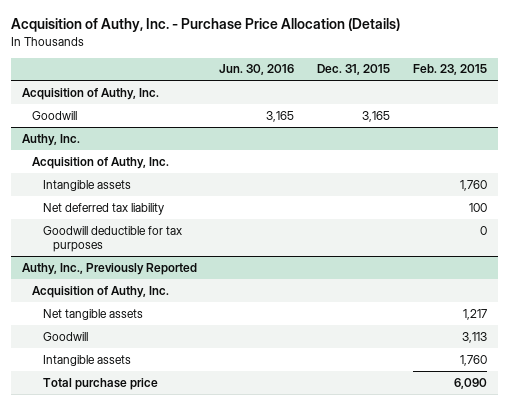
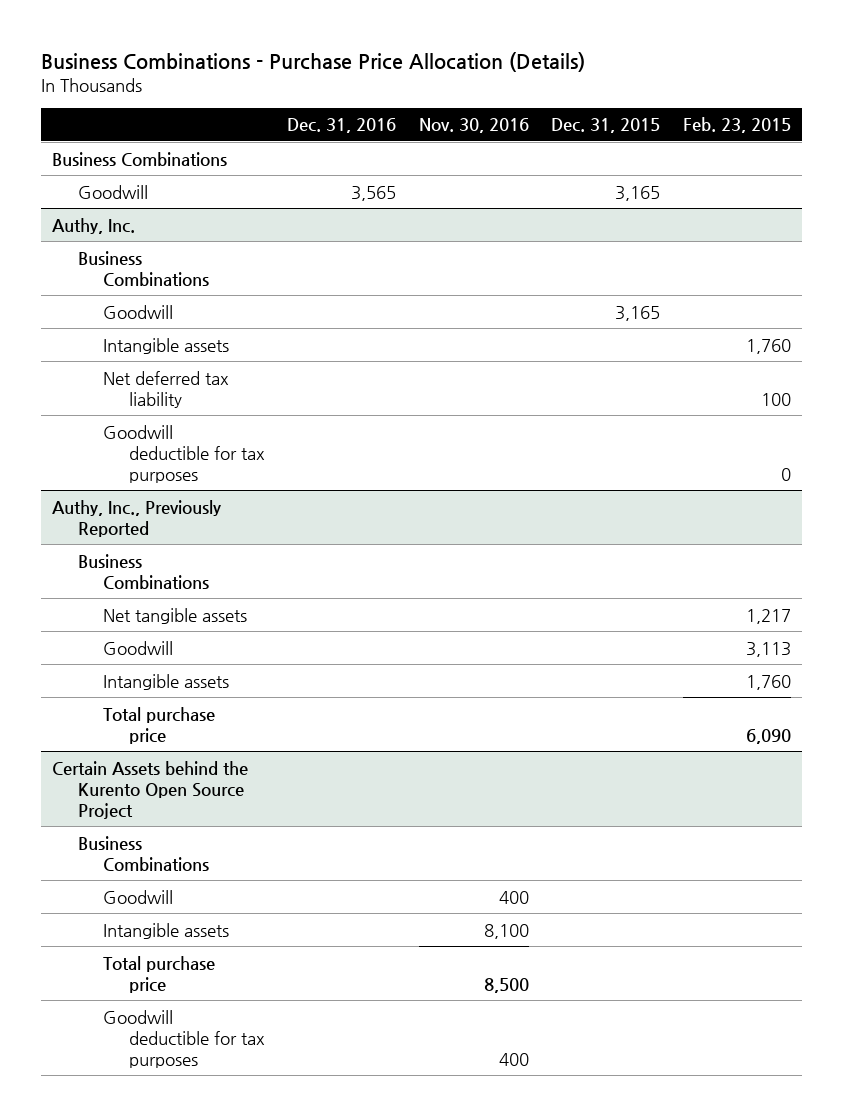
- Acquisition of Authy, Inc. - Purchase Price Allocation (Details)
+ Business Combinations - Purchase Price Allocation (Details)
- | Jun. 30, 2016 | Dec. 31, 2015 | Feb. 23, 2015
+ | Dec. 31, 2016 | Nov. 30, 2016 | Dec. 31, 2015 | Feb. 23, 2015
- Acquisition of Authy, Inc.
+ Business Combinations
@ Authy, Inc.
- Acquisition of Authy, Inc.
+ Business Combinations
+ Goodwill | | | 3,165 |
@ Authy, Inc., Previously Reported
- Acquisition of Authy, Inc.
+ Business Combinations
+ Certain Assets behind the Kurento Open Source Project
+ Business Combinations
+ Goodwill | | 400 | |
+ Intangible assets | | 8,100 | |
+ Total purchase price | | 8,500 | |
+ Goodwill deductible for tax purposes | | 400 | |

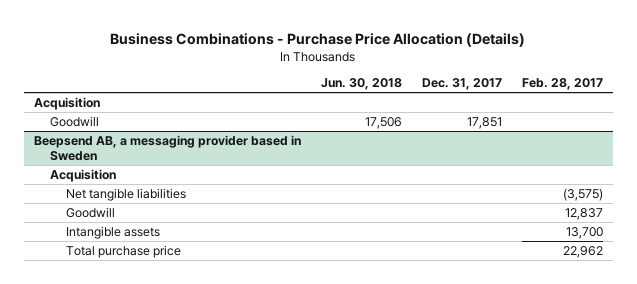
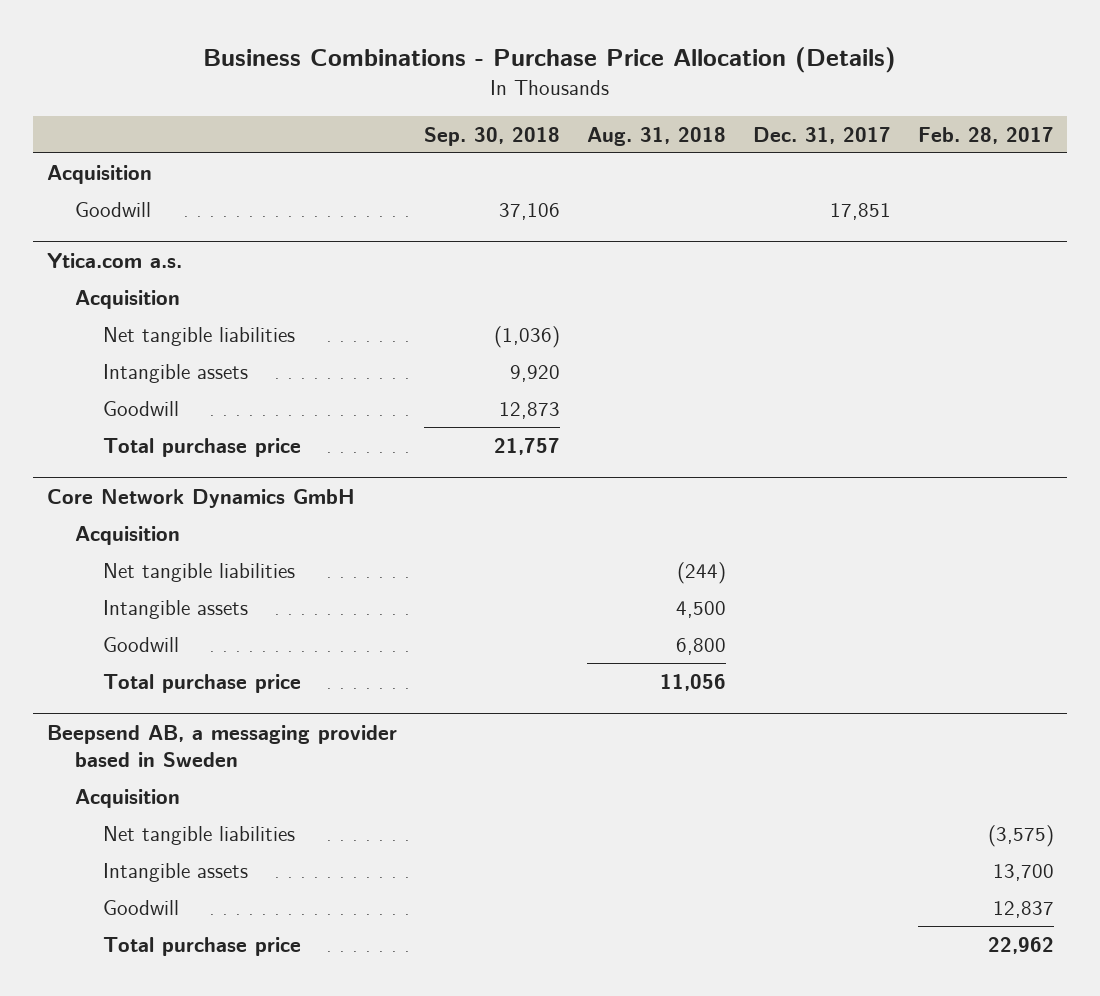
- | Jun. 30, 2018 | Dec. 31, 2017 | Feb. 28, 2017
+ | Sep. 30, 2018 | Aug. 31, 2018 | Dec. 31, 2017 | Feb. 28, 2017
+ Ytica.com a.s.
+ Acquisition
+ Net tangible liabilities | (1,036) | | |
+ Intangible assets | 9,920 | | |
+ Goodwill | 12,873 | | |
+ Total purchase price | 21,757 | | |
+ Core Network Dynamics GmbH
+ Acquisition
+ Net tangible liabilities | | (244) | |
+ Intangible assets | | 4,500 | |
+ Goodwill | | 6,800 | |
+ Total purchase price | | 11,056 | |
@ Beepsend AB, a messaging provider based in Sweden
moved down: Goodwill | | | | 12,837

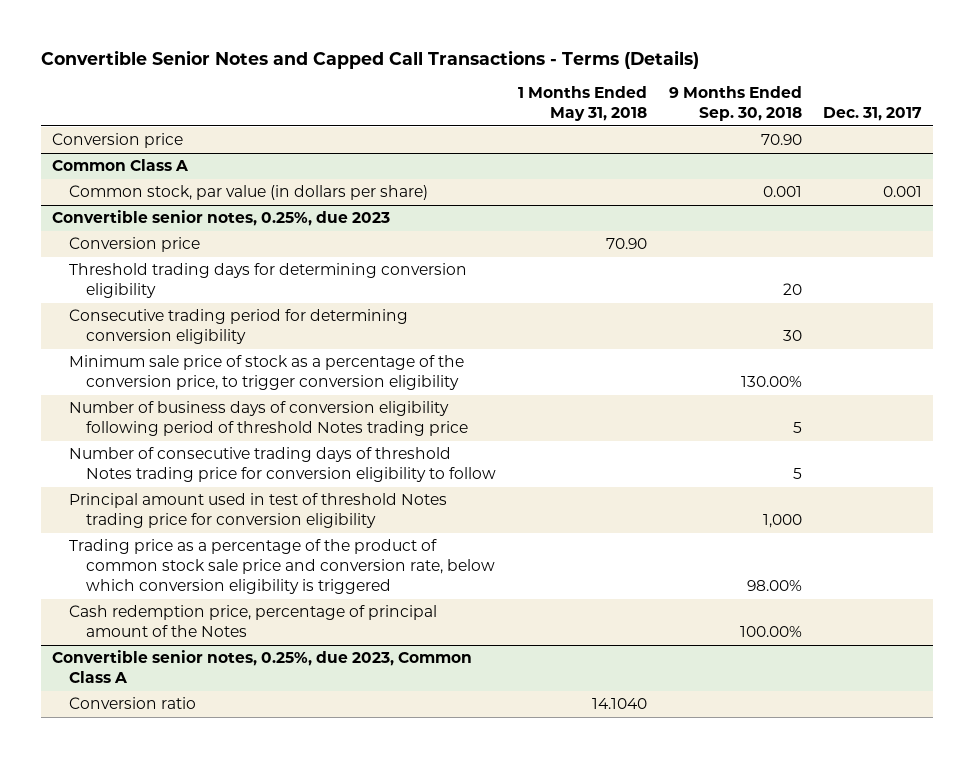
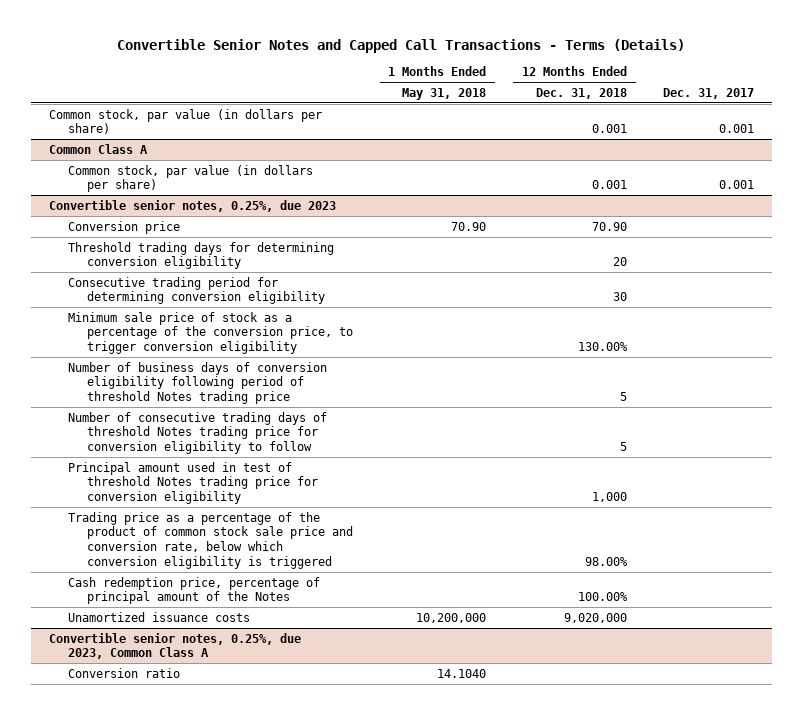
- | 1 Months Ended May 31, 2018 | 9 Months Ended Sep. 30, 2018 | Dec. 31, 2017
+ | 1 Months Ended May 31, 2018 | 12 Months Ended Dec. 31, 2018 | Dec. 31, 2017
- Conversion price | | 70.90 |
+ Common stock, par value (in dollars per share) | | 0.001 | 0.001
@ Convertible senior notes, 0.25%, due 2023
+ Unamortized issuance costs | 10,200,000 | 9,020,000 |

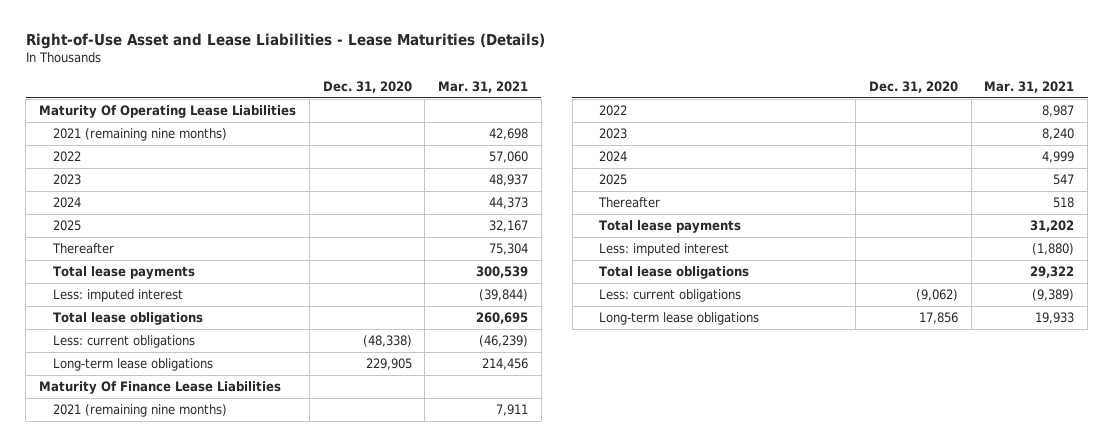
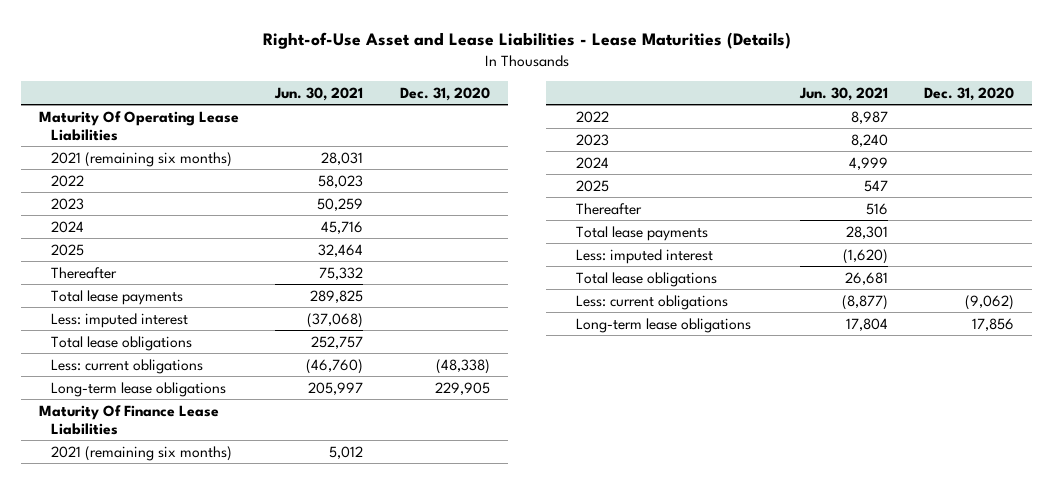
- | Dec. 31, 2020 | Mar. 31, 2021
+ | Jun. 30, 2021 | Dec. 31, 2020
- 2021 (remaining nine months) | | 42,698
+ 2021 (remaining six months) | 28,031 |
- 2021 (remaining nine months) | | 7,911
+ 2021 (remaining six months) | 5,012 |

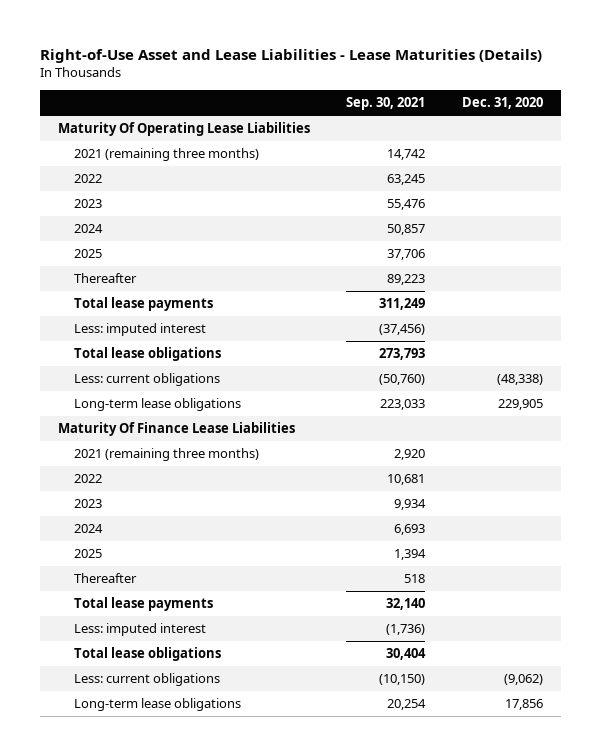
- | Jun. 30, 2021 | Dec. 31, 2020
+ | Sep. 30, 2021 | Dec. 31, 2020
- 2021 (remaining six months) | 28,031 |
+ 2021 (remaining three months) | 14,742 |
- 2021 (remaining six months) | 5,012 |
+ 2021 (remaining three months) | 2,920 |

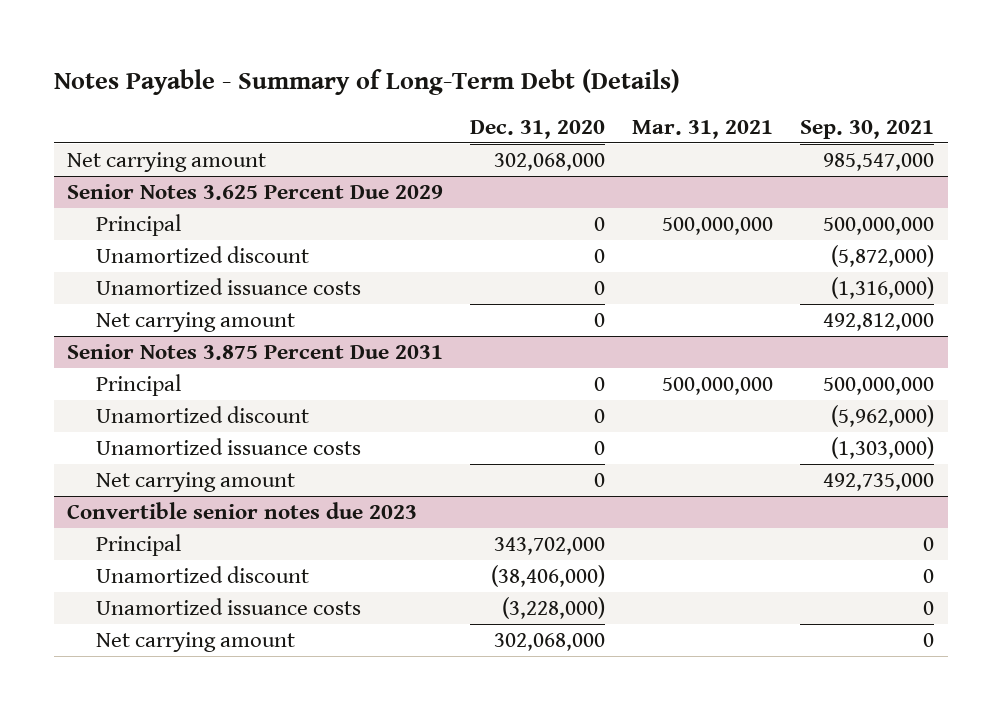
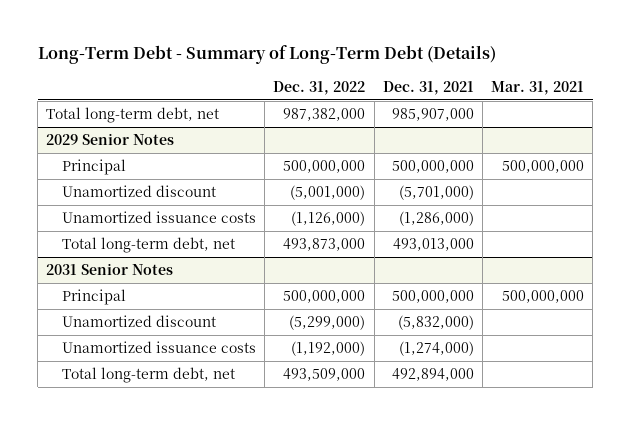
- Notes Payable - Summary of Long-Term Debt (Details)
+ Long-Term Debt - Summary of Long-Term Debt (Details)
- | Dec. 31, 2020 | Mar. 31, 2021 | Sep. 30, 2021
+ | Dec. 31, 2022 | Dec. 31, 2021 | Mar. 31, 2021
- Net carrying amount | 302,068,000 | | 985,547,000
- Senior Notes 3.625 Percent Due 2029
+ Total long-term debt, net | 987,382,000 | 985,907,000 |
+ 2029 Senior Notes
- Net carrying amount | 0 | | 492,812,000
- Senior Notes 3.875 Percent Due 2031
+ Total long-term debt, net | 493,873,000 | 493,013,000 |
+ 2031 Senior Notes
- Net carrying amount | 0 | | 492,735,000
- Convertible senior notes due 2023
- Principal | 343,702,000 | | 0
- Unamortized discount | (38,406,000) | | 0
- Unamortized issuance costs | (3,228,000) | | 0
- Net carrying amount | 302,068,000 | | 0
+ Total long-term debt, net | 493,509,000 | 492,894,000 |

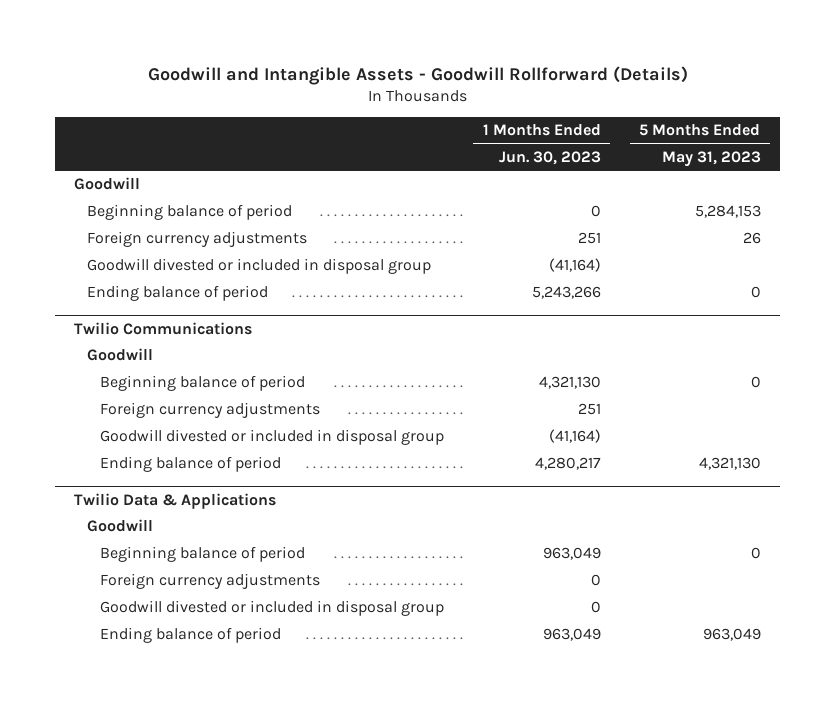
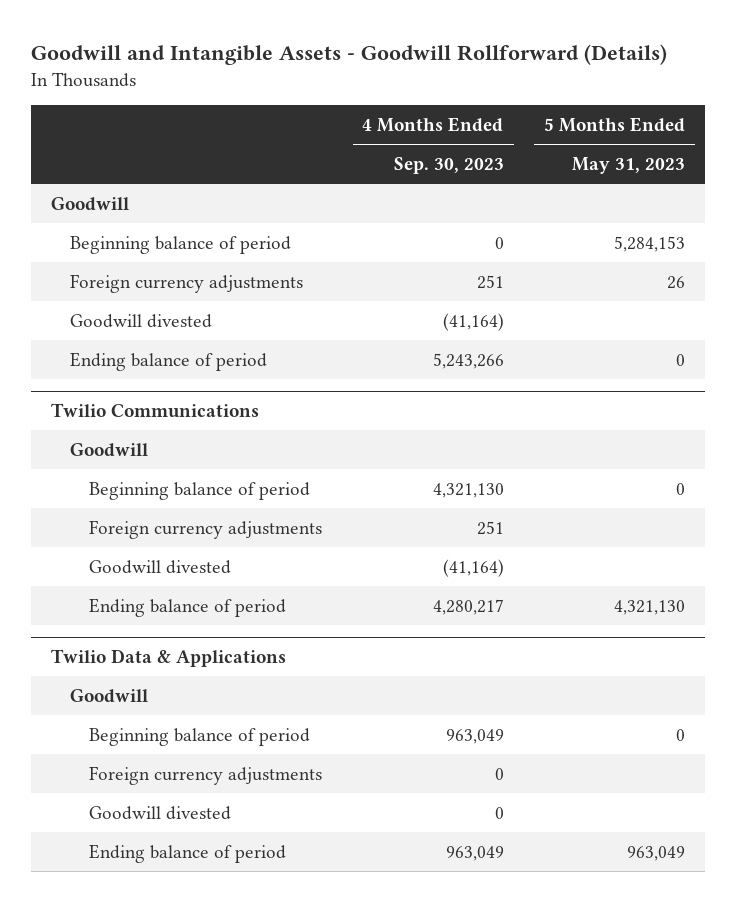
- | 1 Months Ended Jun. 30, 2023 | 5 Months Ended May 31, 2023
+ | 4 Months Ended Sep. 30, 2023 | 5 Months Ended May 31, 2023
- Goodwill divested or included in disposal group | (41,164) |
+ Goodwill divested | (41,164) |
@ Twilio Communications
- Goodwill divested or included in disposal group | (41,164) |
+ Goodwill divested | (41,164) |
@ Twilio Data & Applications
- Goodwill divested or included in disposal group | 0 |
+ Goodwill divested | 0 |

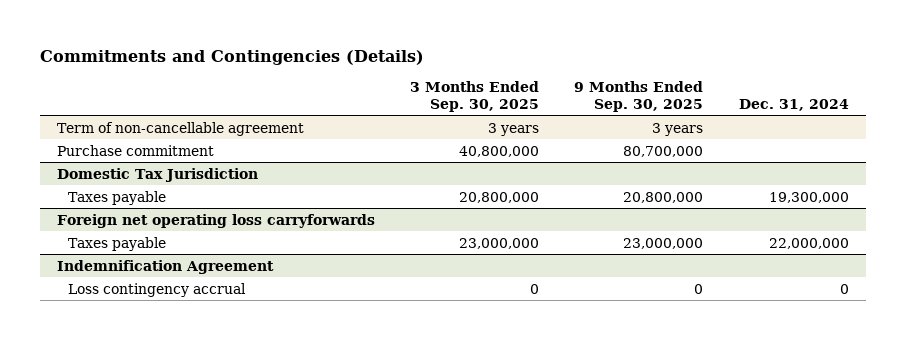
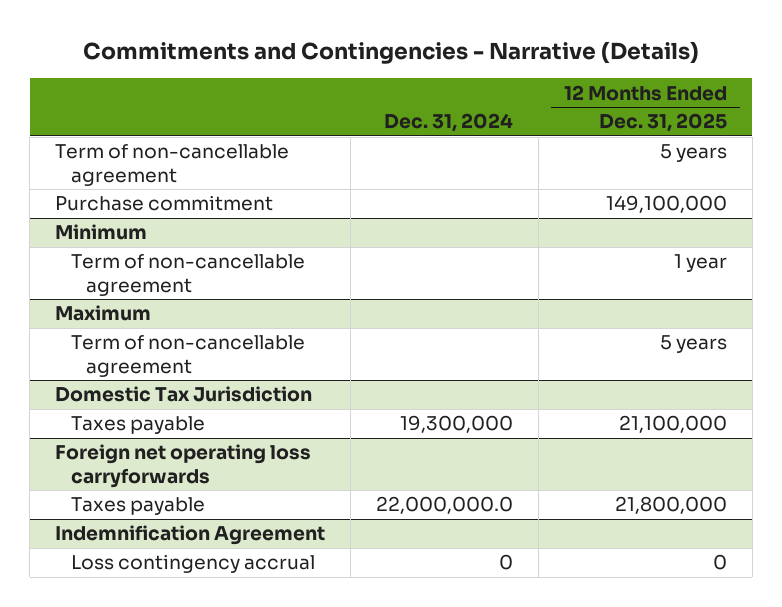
- Commitments and Contingencies (Details)
+ Commitments and Contingencies - Narrative (Details)
- | 3 Months Ended Sep. 30, 2025 | 9 Months Ended Sep. 30, 2025 | Dec. 31, 2024
+ | Dec. 31, 2024 | 12 Months Ended Dec. 31, 2025
+ Minimum
+ Term of non-cancellable agreement | | 1 year
+ Maximum
+ Term of non-cancellable agreement | | 5 years
@ Foreign net operating loss carryforwards
- Taxes payable | 23,000,000 | 23,000,000 | 22,000,000
+ Taxes payable | 22,000,000.0 | 21,800,000

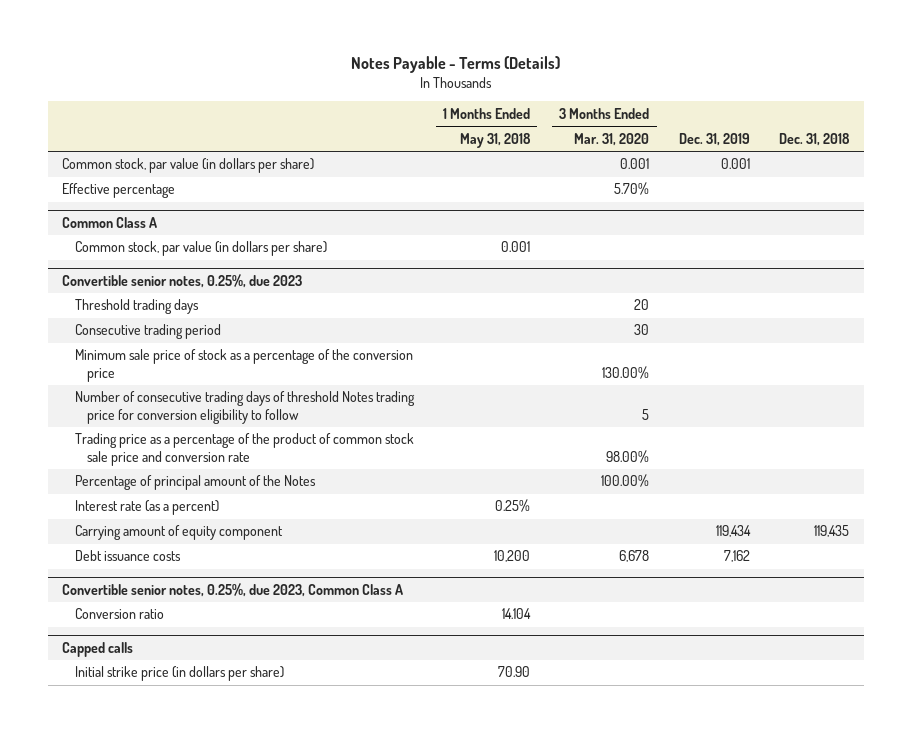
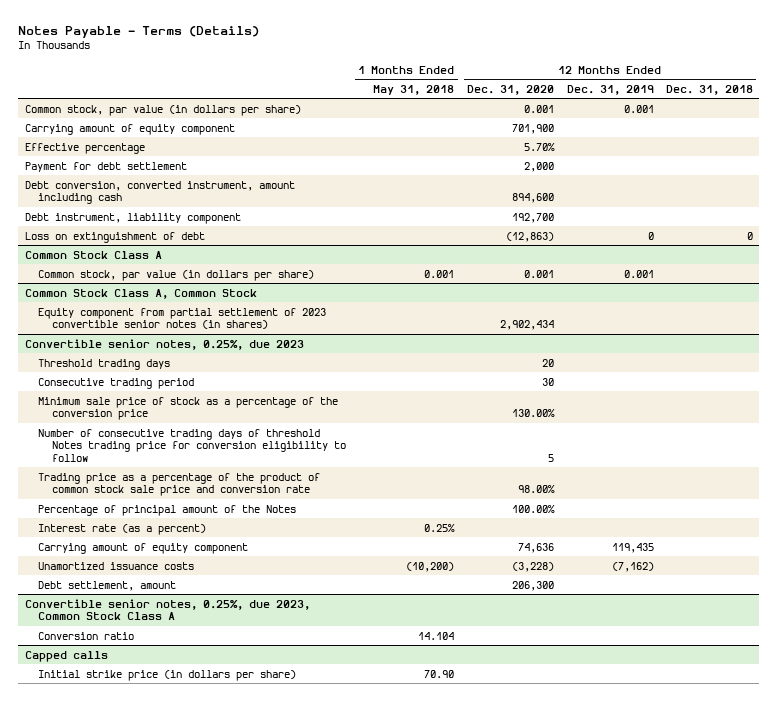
- | 1 Months Ended May 31, 2018 | 3 Months Ended Mar. 31, 2020 | Dec. 31, 2019 | Dec. 31, 2018
+ | 1 Months Ended May 31, 2018 | 12 Months Ended Dec. 31, 2020 | 12 Months Ended Dec. 31, 2019 | 12 Months Ended Dec. 31, 2018
+ Carrying amount of equity component | | 701,900 | |
- Common Class A
+ Payment for debt settlement | | 2,000 | |
+ Debt conversion, converted instrument, amount including cash | | 894,600 | |
+ Debt instrument, liability component | | 192,700 | |
+ Loss on extinguishment of debt | | (12,863) | 0 | 0
+ Common Stock Class A
+ Common Stock Class A, Common Stock
+ Equity component from partial settlement of 2023 convertible senior notes (in shares) | | 2,902,434 | |
@ Convertible senior notes, 0.25%, due 2023
- Debt issuance costs | 10,200 | 6,678 | 7,162 |
- Convertible senior notes, 0.25%, due 2023, Common Class A
@ Convertible senior notes, 0.25%, due 2023
+ Unamortized issuance costs | (10,200) | (3,228) | (7,162) |
+ Debt settlement, amount | | 206,300 | |
+ Convertible senior notes, 0.25%, due 2023, Common Stock Class A

